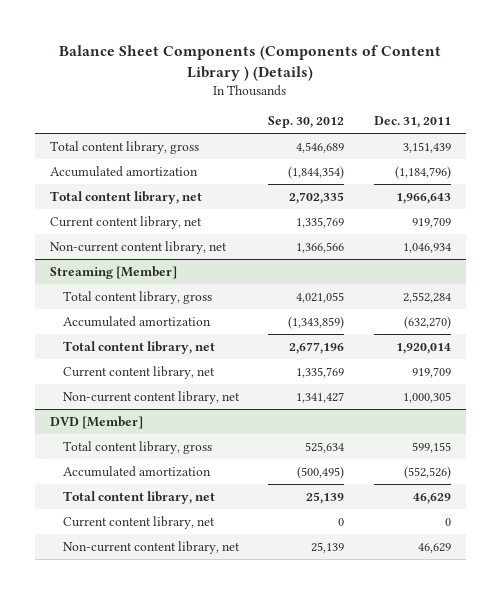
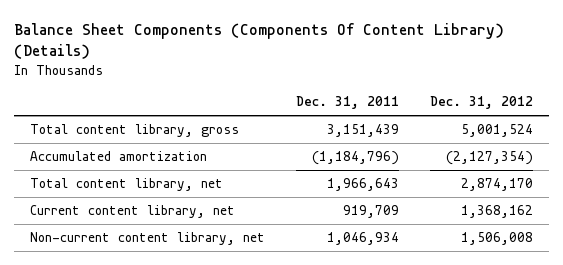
- Balance Sheet Components (Components of Content Library ) (Details)
+ Balance Sheet Components (Components Of Content Library) (Details)
- | Sep. 30, 2012 | Dec. 31, 2011
+ | Dec. 31, 2011 | Dec. 31, 2012
- Streaming [Member]
- Total content library, gross | 4,021,055 | 2,552,284
- Accumulated amortization | (1,343,859) | (632,270)
- Total content library, net | 2,677,196 | 1,920,014
- Current content library, net | 1,335,769 | 919,709
- Non-current content library, net | 1,341,427 | 1,000,305
- DVD [Member]
- Total content library, gross | 525,634 | 599,155
- Accumulated amortization | (500,495) | (552,526)
- Total content library, net | 25,139 | 46,629
- Current content library, net | 0 | 0
- Non-current content library, net | 25,139 | 46,629

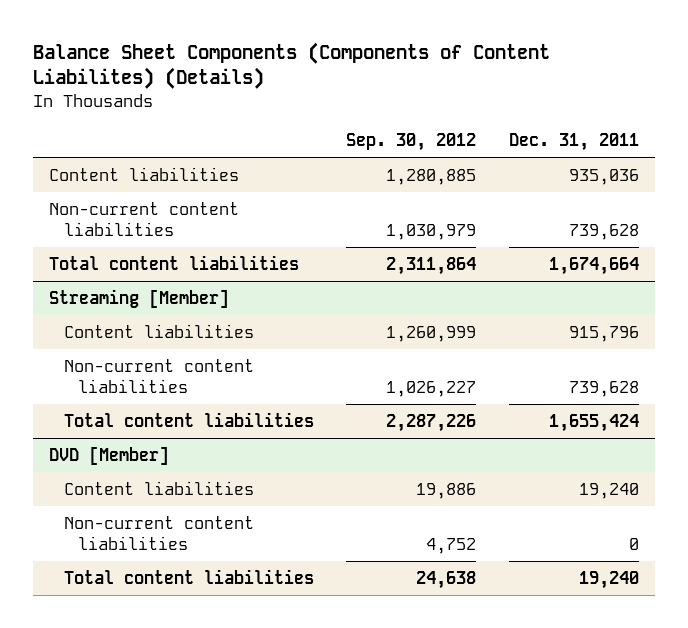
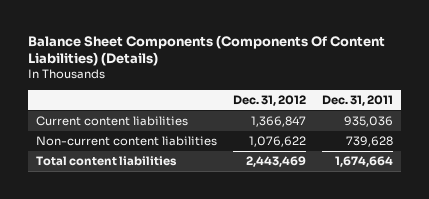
- Balance Sheet Components (Components of Content Liabilites) (Details)
+ Balance Sheet Components (Components Of Content Liabilities) (Details)
- | Sep. 30, 2012 | Dec. 31, 2011
+ | Dec. 31, 2012 | Dec. 31, 2011
- Content liabilities | 1,280,885 | 935,036
+ Current content liabilities | 1,366,847 | 935,036
- Streaming [Member]
- Content liabilities | 1,260,999 | 915,796
- Non-current content liabilities | 1,026,227 | 739,628
- Total content liabilities | 2,287,226 | 1,655,424
- DVD [Member]
- Content liabilities | 19,886 | 19,240
- Non-current content liabilities | 4,752 | 0
- Total content liabilities | 24,638 | 19,240

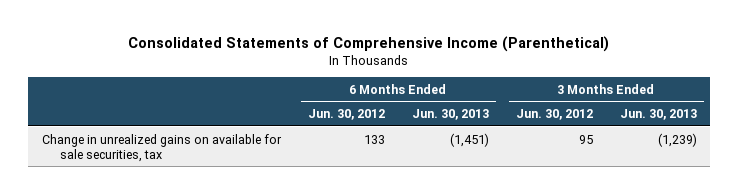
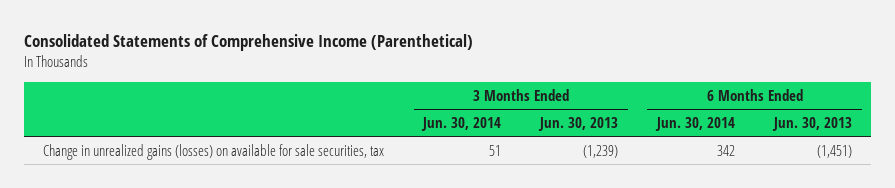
- | 6 Months Ended Jun. 30, 2012 | 6 Months Ended Jun. 30, 2013 | 3 Months Ended Jun. 30, 2012 | 3 Months Ended Jun. 30, 2013
+ | 3 Months Ended Jun. 30, 2014 | 3 Months Ended Jun. 30, 2013 | 6 Months Ended Jun. 30, 2014 | 6 Months Ended Jun. 30, 2013
- Change in unrealized gains on available for sale securities, tax | 133 | (1,451) | 95 | (1,239)
+ Change in unrealized gains (losses) on available for sale securities, tax | 51 | (1,239) | 342 | (1,451)

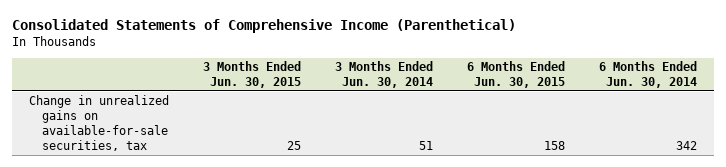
- | 3 Months Ended Jun. 30, 2014 | 3 Months Ended Jun. 30, 2013 | 6 Months Ended Jun. 30, 2014 | 6 Months Ended Jun. 30, 2013
+ | 3 Months Ended Jun. 30, 2015 | 3 Months Ended Jun. 30, 2014 | 6 Months Ended Jun. 30, 2015 | 6 Months Ended Jun. 30, 2014
- Change in unrealized gains (losses) on available for sale securities, tax | 51 | (1,239) | 342 | (1,451)
+ Change in unrealized gains on available-for-sale securities, tax | 25 | 51 | 158 | 342

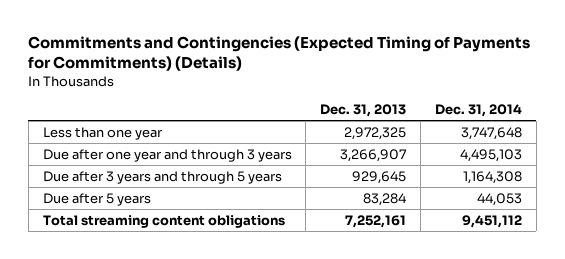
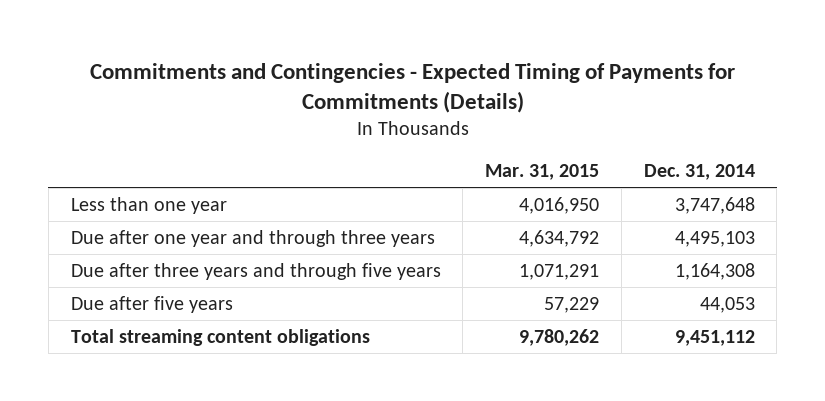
- Commitments and Contingencies (Expected Timing of Payments for Commitments) (Details)
+ Commitments and Contingencies - Expected Timing of Payments for Commitments (Details)
- | Dec. 31, 2013 | Dec. 31, 2014
+ | Mar. 31, 2015 | Dec. 31, 2014
- Due after one year and through 3 years | 3,266,907 | 4,495,103
- Due after 3 years and through 5 years | 929,645 | 1,164,308
- Due after 5 years | 83,284 | 44,053
+ Due after one year and through three years | 4,634,792 | 4,495,103
+ Due after three years and through five years | 1,071,291 | 1,164,308
+ Due after five years | 57,229 | 44,053

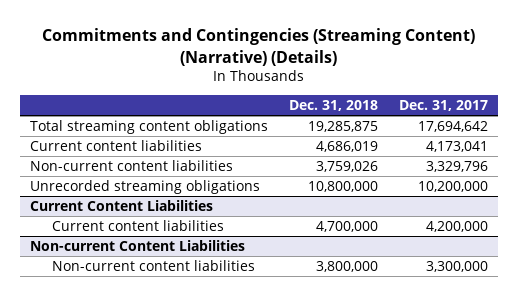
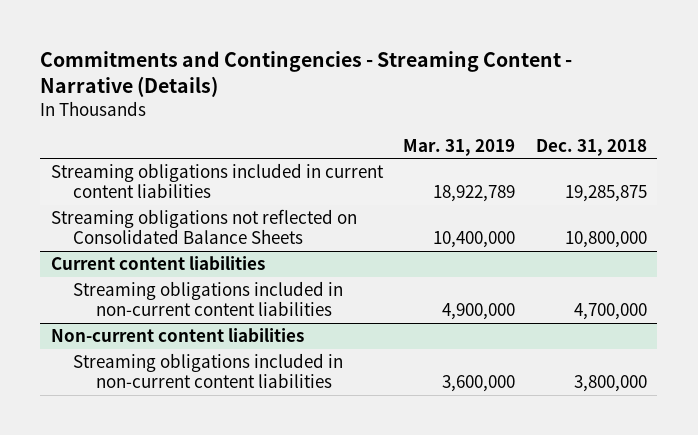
- Commitments and Contingencies (Streaming Content) (Narrative) (Details)
+ Commitments and Contingencies - Streaming Content - Narrative (Details)
- | Dec. 31, 2018 | Dec. 31, 2017
+ | Mar. 31, 2019 | Dec. 31, 2018
- Total streaming content obligations | 19,285,875 | 17,694,642
- Current content liabilities | 4,686,019 | 4,173,041
- Non-current content liabilities | 3,759,026 | 3,329,796
- Unrecorded streaming obligations | 10,800,000 | 10,200,000
- Current Content Liabilities
- Current content liabilities | 4,700,000 | 4,200,000
- Non-current Content Liabilities
- Non-current content liabilities | 3,800,000 | 3,300,000
+ Streaming obligations included in current content liabilities | 18,922,789 | 19,285,875
+ Streaming obligations not reflected on Consolidated Balance Sheets | 10,400,000 | 10,800,000
+ Current content liabilities
+ Streaming obligations included in non-current content liabilities | 4,900,000 | 4,700,000
+ Non-current content liabilities
+ Streaming obligations included in non-current content liabilities | 3,600,000 | 3,800,000

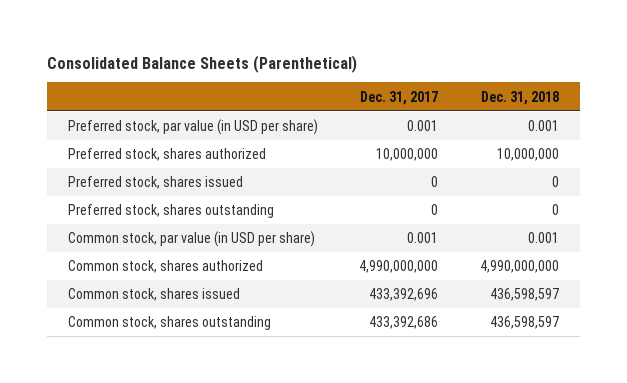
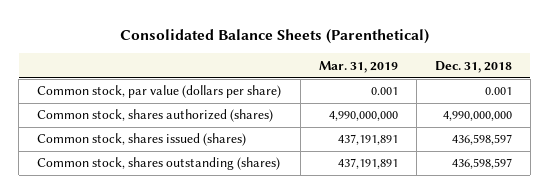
- | Dec. 31, 2017 | Dec. 31, 2018
+ | Mar. 31, 2019 | Dec. 31, 2018
- Preferred stock, par value (in USD per share) | 0.001 | 0.001
- Preferred stock, shares authorized | 10,000,000 | 10,000,000
- Preferred stock, shares issued | 0 | 0
- Preferred stock, shares outstanding | 0 | 0
- Common stock, par value (in USD per share) | 0.001 | 0.001
- Common stock, shares authorized | 4,990,000,000 | 4,990,000,000
- Common stock, shares issued | 433,392,696 | 436,598,597
- Common stock, shares outstanding | 433,392,686 | 436,598,597
+ Common stock, par value (dollars per share) | 0.001 | 0.001
+ Common stock, shares authorized (shares) | 4,990,000,000 | 4,990,000,000
+ Common stock, shares issued (shares) | 437,191,891 | 436,598,597
+ Common stock, shares outstanding (shares) | 437,191,891 | 436,598,597

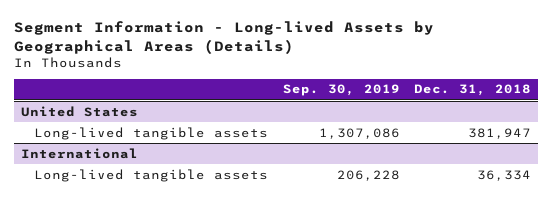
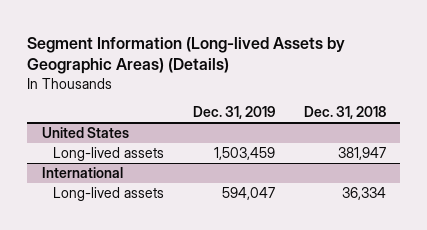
- Segment Information - Long-lived Assets by Geographical Areas (Details)
+ Segment Information (Long-lived Assets by Geographic Areas) (Details)
- | Sep. 30, 2019 | Dec. 31, 2018
+ | Dec. 31, 2019 | Dec. 31, 2018
@ United States
- Long-lived tangible assets | 1,307,086 | 381,947
+ Long-lived assets | 1,503,459 | 381,947
@ International
- Long-lived tangible assets | 206,228 | 36,334
+ Long-lived assets | 594,047 | 36,334

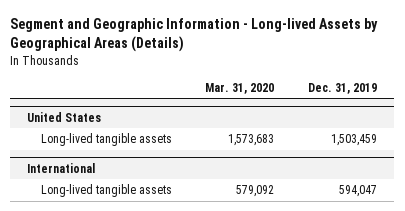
- Segment Information (Long-lived Assets by Geographic Areas) (Details)
+ Segment and Geographic Information - Long-lived Assets by Geographical Areas (Details)
- | Dec. 31, 2019 | Dec. 31, 2018
+ | Mar. 31, 2020 | Dec. 31, 2019
@ United States
- Long-lived assets | 1,503,459 | 381,947
+ Long-lived tangible assets | 1,573,683 | 1,503,459
@ International
- Long-lived assets | 594,047 | 36,334
+ Long-lived tangible assets | 579,092 | 594,047

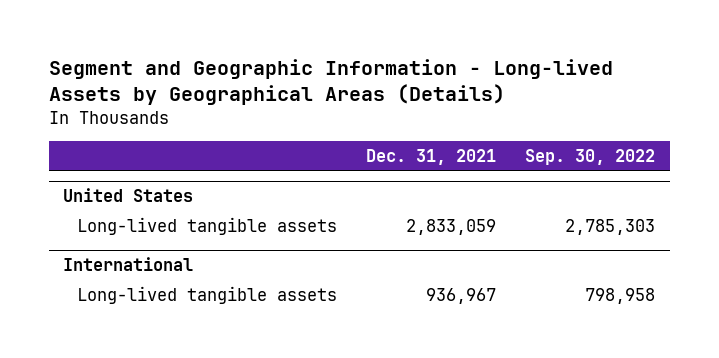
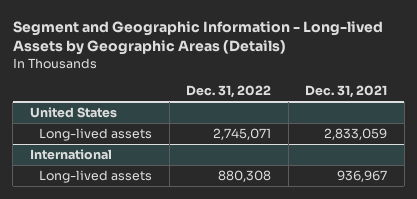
- Segment and Geographic Information - Long-lived Assets by Geographical Areas (Details)
+ Segment and Geographic Information - Long-lived Assets by Geographic Areas (Details)
- | Dec. 31, 2021 | Sep. 30, 2022
+ | Dec. 31, 2022 | Dec. 31, 2021
@ United States
- Long-lived tangible assets | 2,833,059 | 2,785,303
+ Long-lived assets | 2,745,071 | 2,833,059
@ International
- Long-lived tangible assets | 936,967 | 798,958
+ Long-lived assets | 880,308 | 936,967

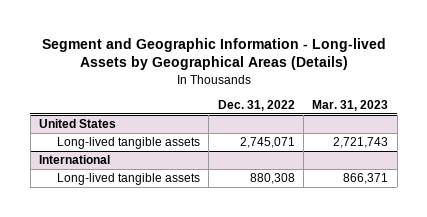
- Segment and Geographic Information - Long-lived Assets by Geographic Areas (Details)
+ Segment and Geographic Information - Long-lived Assets by Geographical Areas (Details)
- | Dec. 31, 2022 | Dec. 31, 2021
+ | Dec. 31, 2022 | Mar. 31, 2023
@ United States
- Long-lived assets | 2,745,071 | 2,833,059
+ Long-lived tangible assets | 2,745,071 | 2,721,743
@ International
- Long-lived assets | 880,308 | 936,967
+ Long-lived tangible assets | 880,308 | 866,371

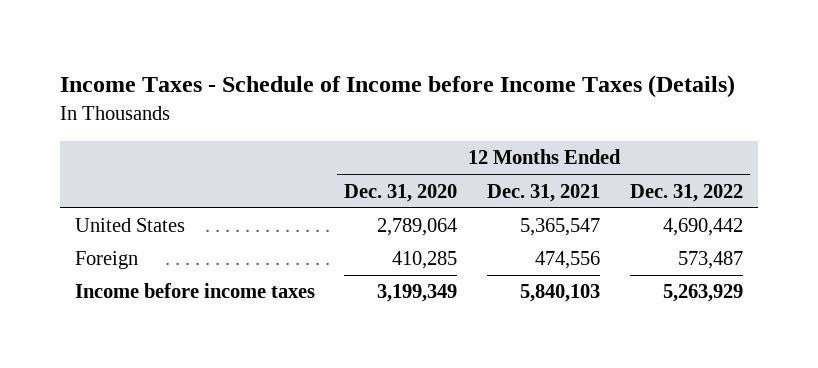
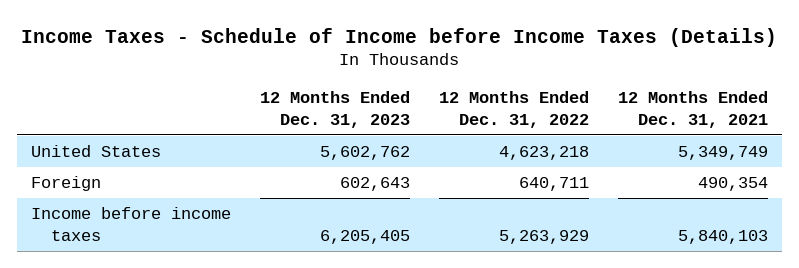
- | 12 Months Ended Dec. 31, 2020 | 12 Months Ended Dec. 31, 2021 | 12 Months Ended Dec. 31, 2022
+ | 12 Months Ended Dec. 31, 2023 | 12 Months Ended Dec. 31, 2022 | 12 Months Ended Dec. 31, 2021
- United States | 2,789,064 | 5,365,547 | 4,690,442
- Foreign | 410,285 | 474,556 | 573,487
+ United States | 5,602,762 | 4,623,218 | 5,349,749
+ Foreign | 602,643 | 640,711 | 490,354

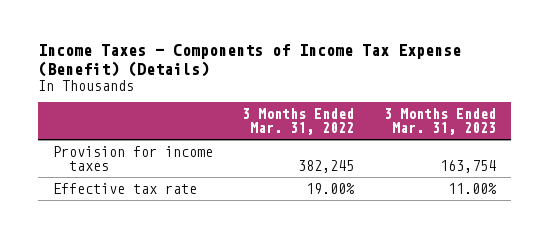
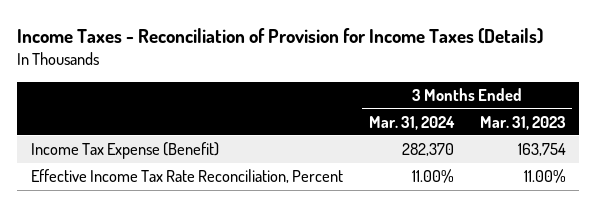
- Income Taxes - Components of Income Tax Expense (Benefit) (Details)
+ Income Taxes - Reconciliation of Provision for Income Taxes (Details)
- | 3 Months Ended Mar. 31, 2022 | 3 Months Ended Mar. 31, 2023
+ | 3 Months Ended Mar. 31, 2024 | 3 Months Ended Mar. 31, 2023
- Provision for income taxes | 382,245 | 163,754
- Effective tax rate | 19.00% | 11.00%
+ Income Tax Expense (Benefit) | 282,370 | 163,754
+ Effective Income Tax Rate Reconciliation, Percent | 11.00% | 11.00%

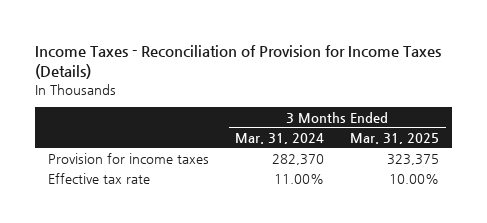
- | 3 Months Ended Mar. 31, 2024 | 3 Months Ended Mar. 31, 2023
+ | 3 Months Ended Mar. 31, 2024 | 3 Months Ended Mar. 31, 2025
- Income Tax Expense (Benefit) | 282,370 | 163,754
- Effective Income Tax Rate Reconciliation, Percent | 11.00% | 11.00%
+ Provision for income taxes | 282,370 | 323,375
+ Effective tax rate | 11.00% | 10.00%

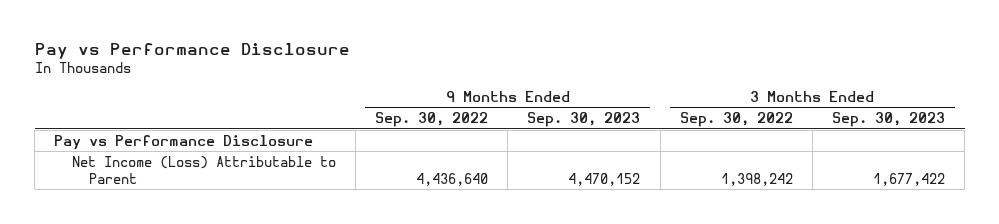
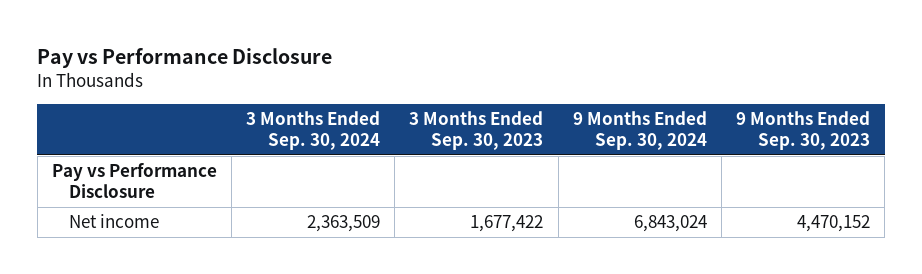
- | 9 Months Ended Sep. 30, 2022 | 9 Months Ended Sep. 30, 2023 | 3 Months Ended Sep. 30, 2022 | 3 Months Ended Sep. 30, 2023
+ | 3 Months Ended Sep. 30, 2024 | 3 Months Ended Sep. 30, 2023 | 9 Months Ended Sep. 30, 2024 | 9 Months Ended Sep. 30, 2023
- Net Income (Loss) Attributable to Parent | 4,436,640 | 4,470,152 | 1,398,242 | 1,677,422
+ Net income | 2,363,509 | 1,677,422 | 6,843,024 | 4,470,152

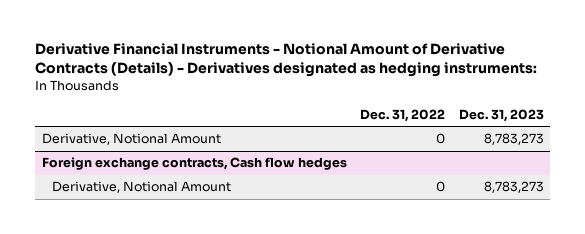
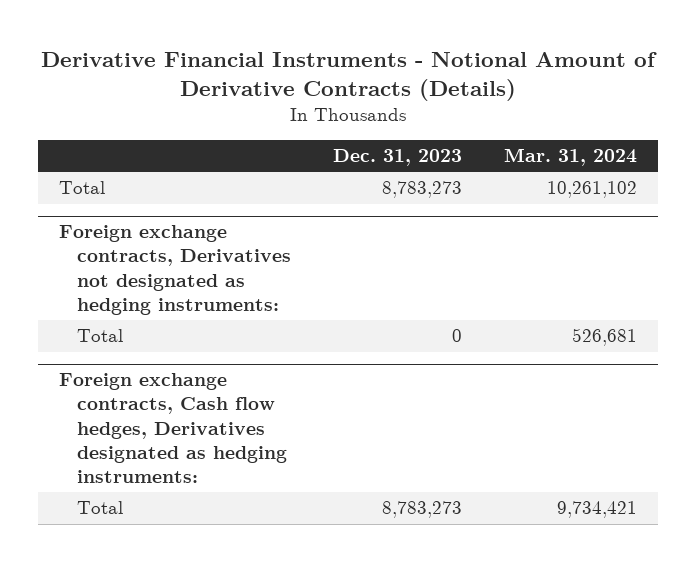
- Derivative Financial Instruments - Notional Amount of Derivative Contracts (Details) - Derivatives designated as hedging instruments:
+ Derivative Financial Instruments - Notional Amount of Derivative Contracts (Details)
- | Dec. 31, 2022 | Dec. 31, 2023
+ | Dec. 31, 2023 | Mar. 31, 2024
- Derivative, Notional Amount | 0 | 8,783,273
- Foreign exchange contracts, Cash flow hedges
- Derivative, Notional Amount | 0 | 8,783,273
+ Total | 8,783,273 | 10,261,102
+ Foreign exchange contracts, Derivatives not designated as hedging instruments:
+ Total | 0 | 526,681
+ Foreign exchange contracts, Cash flow hedges, Derivatives designated as hedging instruments:
+ Total | 8,783,273 | 9,734,421

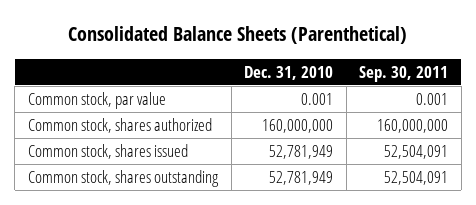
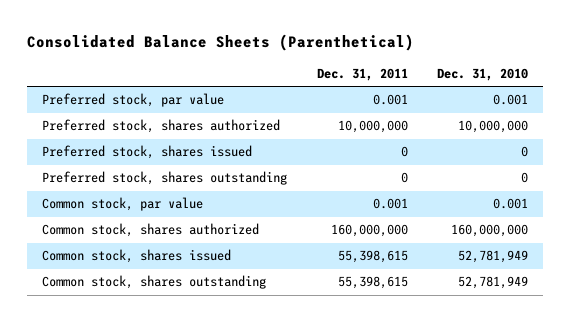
- | Dec. 31, 2010 | Sep. 30, 2011
+ | Dec. 31, 2011 | Dec. 31, 2010
+ Preferred stock, par value | 0.001 | 0.001
+ Preferred stock, shares authorized | 10,000,000 | 10,000,000
+ Preferred stock, shares issued | 0 | 0
+ Preferred stock, shares outstanding | 0 | 0

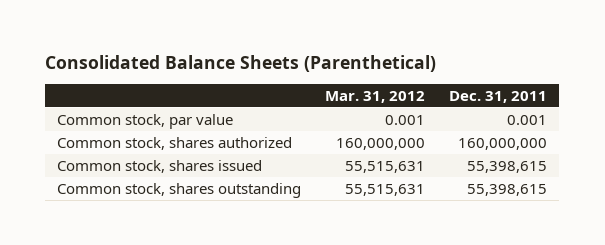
- | Dec. 31, 2011 | Dec. 31, 2010
+ | Mar. 31, 2012 | Dec. 31, 2011
- Preferred stock, par value | 0.001 | 0.001
- Preferred stock, shares authorized | 10,000,000 | 10,000,000
- Preferred stock, shares issued | 0 | 0
- Preferred stock, shares outstanding | 0 | 0

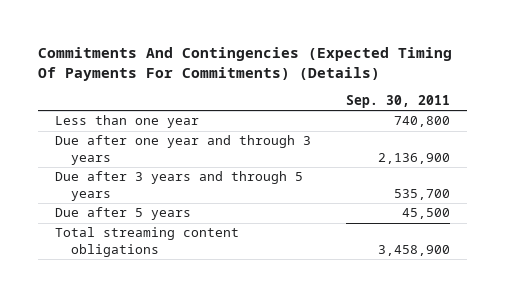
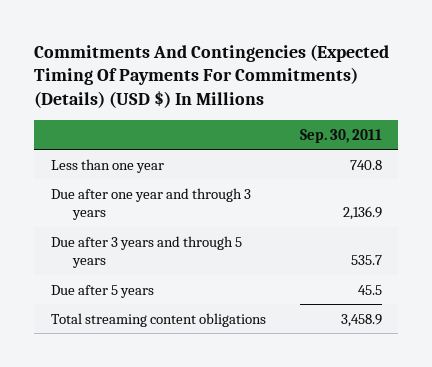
- Commitments And Contingencies (Expected Timing Of Payments For Commitments) (Details)
+ Commitments And Contingencies (Expected Timing Of Payments For Commitments) (Details) (USD $) In Millions
- Less than one year | 740,800
- Due after one year and through 3 years | 2,136,900
- Due after 3 years and through 5 years | 535,700
- Due after 5 years | 45,500
- Total streaming content obligations | 3,458,900
+ Less than one year | 740.8
+ Due after one year and through 3 years | 2,136.9
+ Due after 3 years and through 5 years | 535.7
+ Due after 5 years | 45.5
+ Total streaming content obligations | 3,458.9

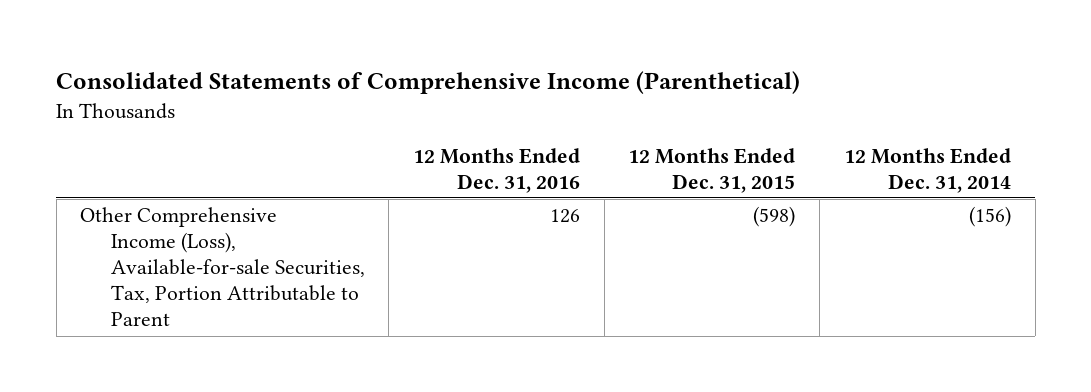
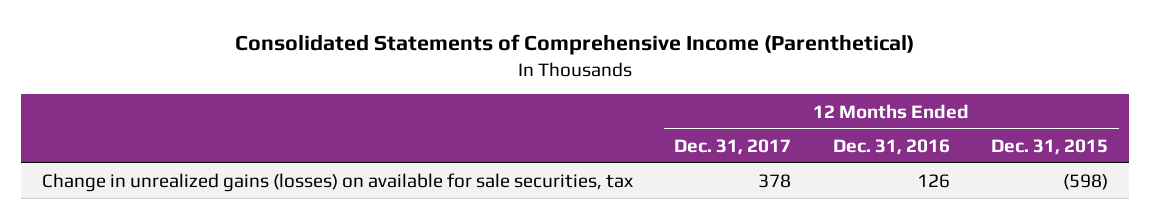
- | 12 Months Ended Dec. 31, 2016 | 12 Months Ended Dec. 31, 2015 | 12 Months Ended Dec. 31, 2014
+ | 12 Months Ended Dec. 31, 2017 | 12 Months Ended Dec. 31, 2016 | 12 Months Ended Dec. 31, 2015
- Other Comprehensive Income (Loss), Available-for-sale Securities, Tax, Portion Attributable to Parent | 126 | (598) | (156)
+ Change in unrealized gains (losses) on available for sale securities, tax | 378 | 126 | (598)

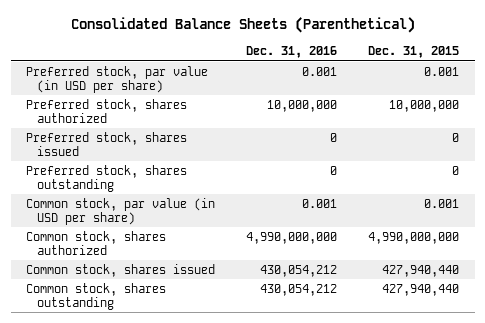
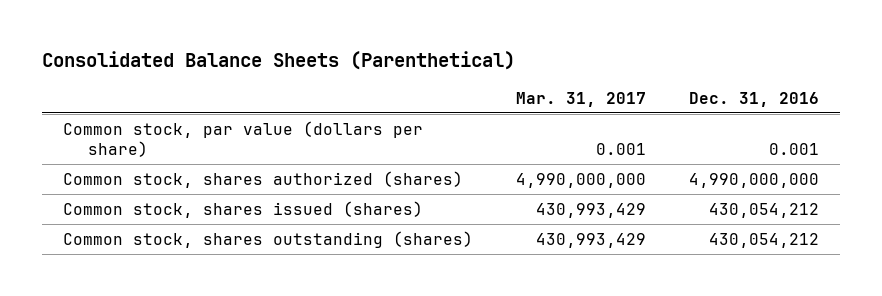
- | Dec. 31, 2016 | Dec. 31, 2015
+ | Mar. 31, 2017 | Dec. 31, 2016
- Preferred stock, par value (in USD per share) | 0.001 | 0.001
- Preferred stock, shares authorized | 10,000,000 | 10,000,000
- Preferred stock, shares issued | 0 | 0
- Preferred stock, shares outstanding | 0 | 0
- Common stock, par value (in USD per share) | 0.001 | 0.001
- Common stock, shares authorized | 4,990,000,000 | 4,990,000,000
- Common stock, shares issued | 430,054,212 | 427,940,440
- Common stock, shares outstanding | 430,054,212 | 427,940,440
+ Common stock, par value (dollars per share) | 0.001 | 0.001
+ Common stock, shares authorized (shares) | 4,990,000,000 | 4,990,000,000
+ Common stock, shares issued (shares) | 430,993,429 | 430,054,212
+ Common stock, shares outstanding (shares) | 430,993,429 | 430,054,212

